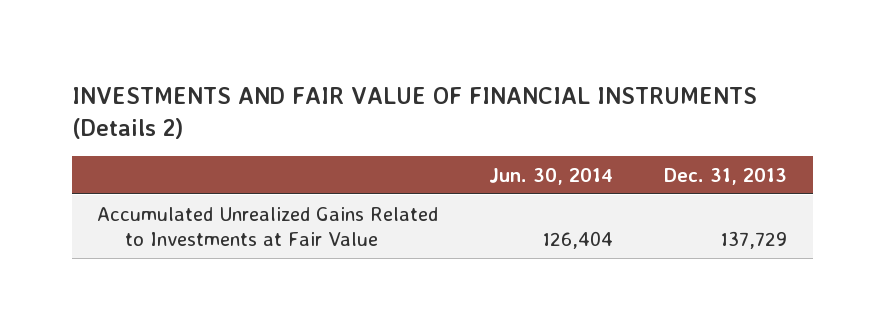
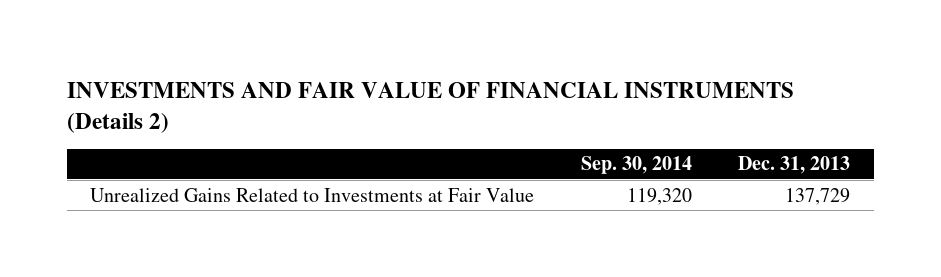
- | Jun. 30, 2014 | Dec. 31, 2013
+ | Sep. 30, 2014 | Dec. 31, 2013
- Accumulated Unrealized Gains Related to Investments at Fair Value | 126,404 | 137,729
+ Unrealized Gains Related to Investments at Fair Value | 119,320 | 137,729

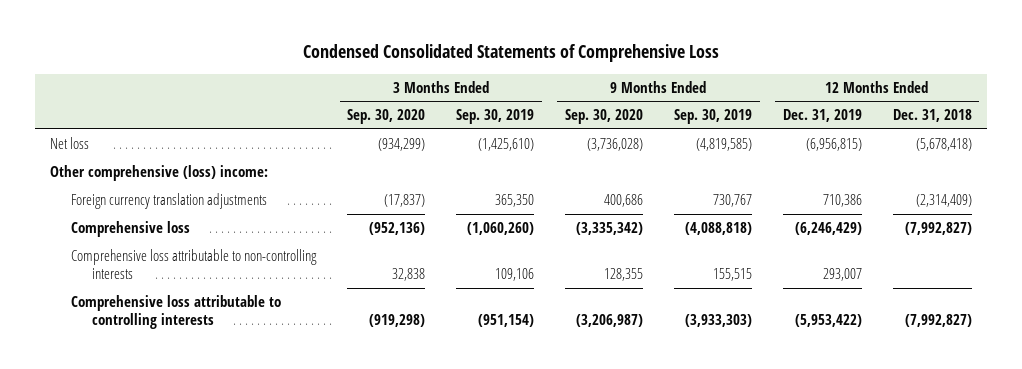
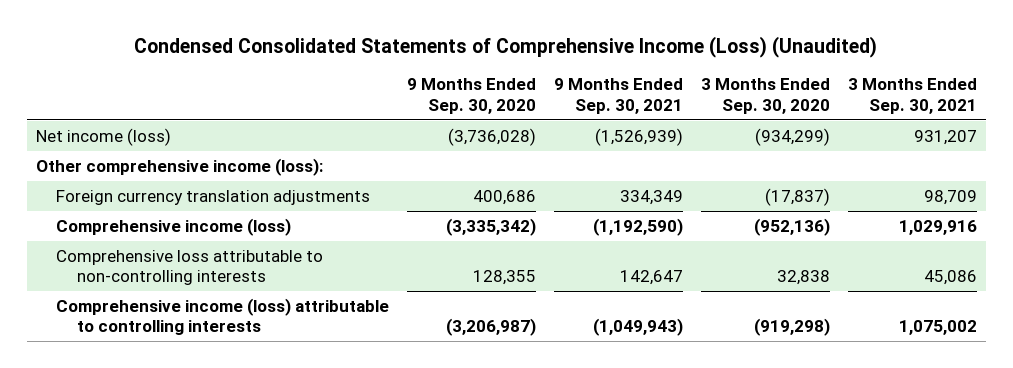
- Condensed Consolidated Statements of Comprehensive Loss
+ Condensed Consolidated Statements of Comprehensive Income (Loss) (Unaudited)
- | 3 Months Ended Sep. 30, 2020 | 3 Months Ended Sep. 30, 2019 | 9 Months Ended Sep. 30, 2020 | 9 Months Ended Sep. 30, 2019 | 12 Months Ended Dec. 31, 2019 | 12 Months Ended Dec. 31, 2018
+ | 9 Months Ended Sep. 30, 2020 | 9 Months Ended Sep. 30, 2021 | 3 Months Ended Sep. 30, 2020 | 3 Months Ended Sep. 30, 2021
- Net loss | (934,299) | (1,425,610) | (3,736,028) | (4,819,585) | (6,956,815) | (5,678,418)
- Other comprehensive (loss) income:
+ Net income (loss) | (3,736,028) | (1,526,939) | (934,299) | 931,207
+ Other comprehensive income (loss):
- Comprehensive loss | (952,136) | (1,060,260) | (3,335,342) | (4,088,818) | (6,246,429) | (7,992,827)
+ Comprehensive income (loss) | (3,335,342) | (1,192,590) | (952,136) | 1,029,916
- Comprehensive loss attributable to controlling interests | (919,298) | (951,154) | (3,206,987) | (3,933,303) | (5,953,422) | (7,992,827)
+ Comprehensive income (loss) attributable to controlling interests | (3,206,987) | (1,049,943) | (919,298) | 1,075,002

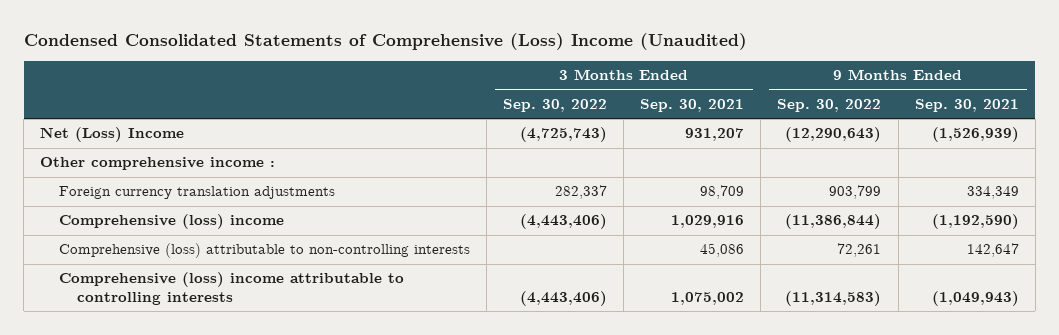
- Condensed Consolidated Statements of Comprehensive Income (Loss) (Unaudited)
+ Condensed Consolidated Statements of Comprehensive (Loss) Income (Unaudited)
- | 9 Months Ended Sep. 30, 2020 | 9 Months Ended Sep. 30, 2021 | 3 Months Ended Sep. 30, 2020 | 3 Months Ended Sep. 30, 2021
+ | 3 Months Ended Sep. 30, 2022 | 3 Months Ended Sep. 30, 2021 | 9 Months Ended Sep. 30, 2022 | 9 Months Ended Sep. 30, 2021
- Net income (loss) | (3,736,028) | (1,526,939) | (934,299) | 931,207
- Other comprehensive income (loss):
+ Net (Loss) Income | (4,725,743) | 931,207 | (12,290,643) | (1,526,939)
+ Other comprehensive income :
- Comprehensive income (loss) | (3,335,342) | (1,192,590) | (952,136) | 1,029,916
- Comprehensive loss attributable to non-controlling interests | 128,355 | 142,647 | 32,838 | 45,086
- Comprehensive income (loss) attributable to controlling interests | (3,206,987) | (1,049,943) | (919,298) | 1,075,002
+ Comprehensive (loss) income | (4,443,406) | 1,029,916 | (11,386,844) | (1,192,590)
+ Comprehensive (loss) attributable to non-controlling interests | | 45,086 | 72,261 | 142,647
+ Comprehensive (loss) income attributable to controlling interests | (4,443,406) | 1,075,002 | (11,314,583) | (1,049,943)

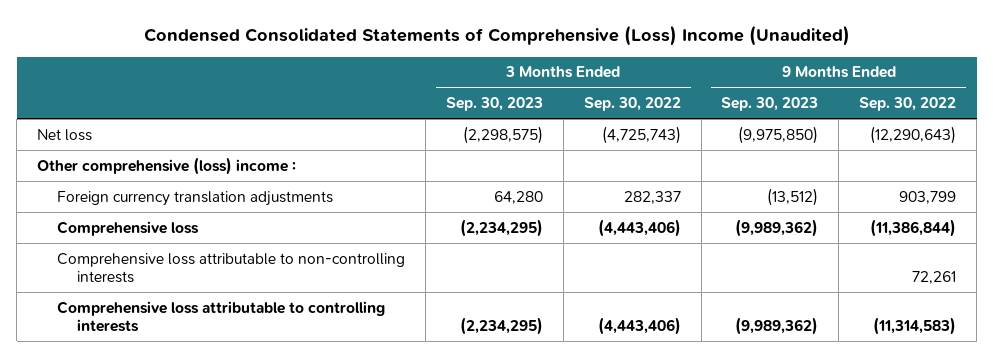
- | 3 Months Ended Sep. 30, 2022 | 3 Months Ended Sep. 30, 2021 | 9 Months Ended Sep. 30, 2022 | 9 Months Ended Sep. 30, 2021
+ | 3 Months Ended Sep. 30, 2023 | 3 Months Ended Sep. 30, 2022 | 9 Months Ended Sep. 30, 2023 | 9 Months Ended Sep. 30, 2022
- Net (Loss) Income | (4,725,743) | 931,207 | (12,290,643) | (1,526,939)
- Other comprehensive income :
+ Net loss | (2,298,575) | (4,725,743) | (9,975,850) | (12,290,643)
+ Other comprehensive (loss) income :
- Comprehensive (loss) income | (4,443,406) | 1,029,916 | (11,386,844) | (1,192,590)
- Comprehensive (loss) attributable to non-controlling interests | | 45,086 | 72,261 | 142,647
- Comprehensive (loss) income attributable to controlling interests | (4,443,406) | 1,075,002 | (11,314,583) | (1,049,943)
+ Comprehensive loss | (2,234,295) | (4,443,406) | (9,989,362) | (11,386,844)
+ Comprehensive loss attributable to non-controlling interests | | | | 72,261
+ Comprehensive loss attributable to controlling interests | (2,234,295) | (4,443,406) | (9,989,362) | (11,314,583)

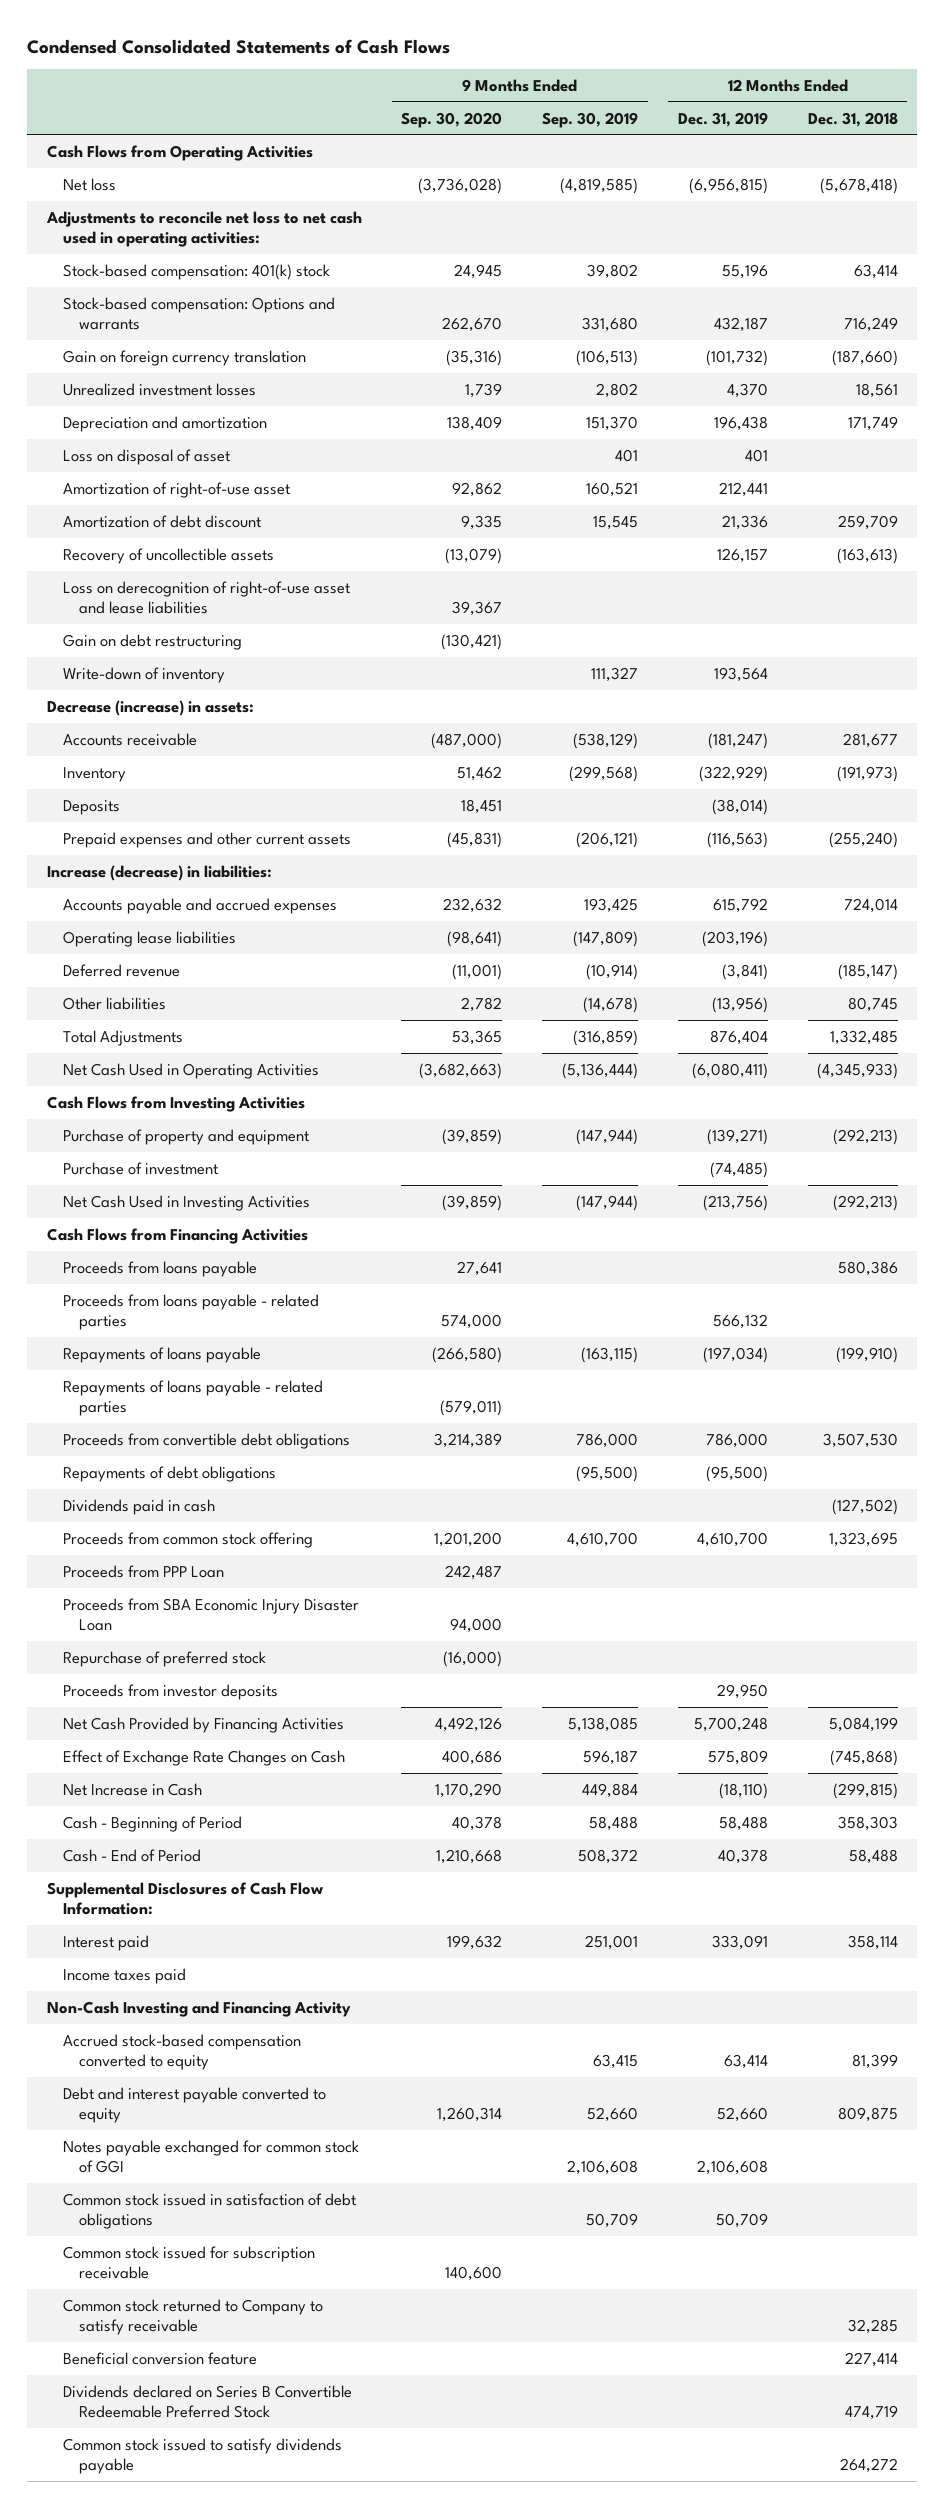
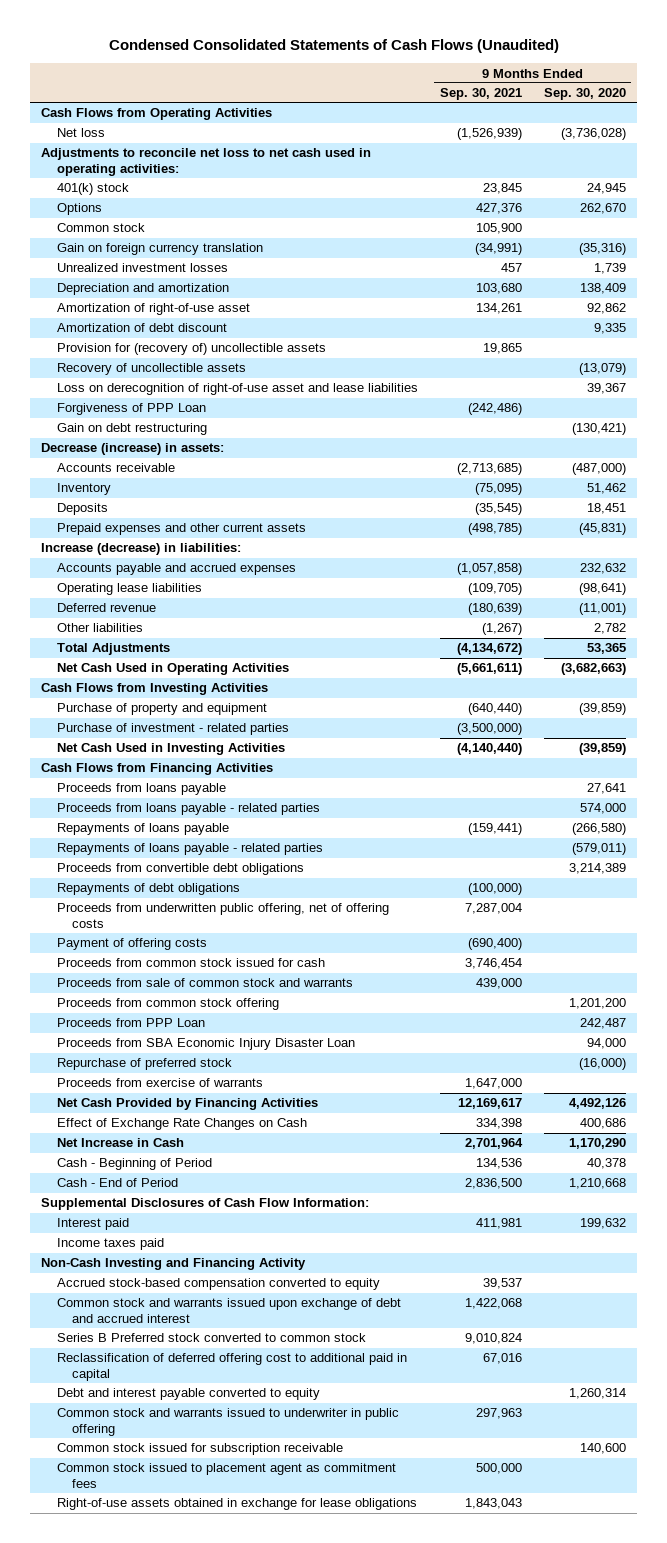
- Condensed Consolidated Statements of Cash Flows
+ Condensed Consolidated Statements of Cash Flows (Unaudited)
- | 9 Months Ended Sep. 30, 2020 | 9 Months Ended Sep. 30, 2019 | 12 Months Ended Dec. 31, 2019 | 12 Months Ended Dec. 31, 2018
+ | 9 Months Ended Sep. 30, 2021 | 9 Months Ended Sep. 30, 2020
- Stock-based compensation: 401(k) stock | 24,945 | 39,802 | 55,196 | 63,414
- Stock-based compensation: Options and warrants | 262,670 | 331,680 | 432,187 | 716,249
+ 401(k) stock | 23,845 | 24,945
+ Options | 427,376 | 262,670
+ Common stock | 105,900 |
- Loss on disposal of asset | | 401 | 401 |
+ Provision for (recovery of) uncollectible assets | 19,865 |
+ Forgiveness of PPP Loan | (242,486) |
- Write-down of inventory | | 111,327 | 193,564 |
- Purchase of investment | | | (74,485) |
+ Purchase of investment - related parties | (3,500,000) |
- Dividends paid in cash | | | | (127,502)
+ Proceeds from underwritten public offering, net of offering costs | 7,287,004 |
+ Payment of offering costs | (690,400) |
+ Proceeds from common stock issued for cash | 3,746,454 |
+ Proceeds from sale of common stock and warrants | 439,000 |
- Proceeds from investor deposits | | | 29,950 |
+ Proceeds from exercise of warrants | 1,647,000 |
+ Common stock and warrants issued upon exchange of debt and accrued interest | 1,422,068 |
+ Series B Preferred stock converted to common stock | 9,010,824 |
+ Reclassification of deferred offering cost to additional paid in capital | 67,016 |
- Notes payable exchanged for common stock of GGI | | 2,106,608 | 2,106,608 |
- Common stock issued in satisfaction of debt obligations | | 50,709 | 50,709 |
+ Common stock and warrants issued to underwriter in public offering | 297,963 |
- Common stock returned to Company to satisfy receivable | | | | 32,285
- Beneficial conversion feature | | | | 227,414
- Dividends declared on Series B Convertible Redeemable Preferred Stock | | | | 474,719
- Common stock issued to satisfy dividends payable | | | | 264,272
+ Common stock issued to placement agent as commitment fees | 500,000 |
+ Right-of-use assets obtained in exchange for lease obligations | 1,843,043 |

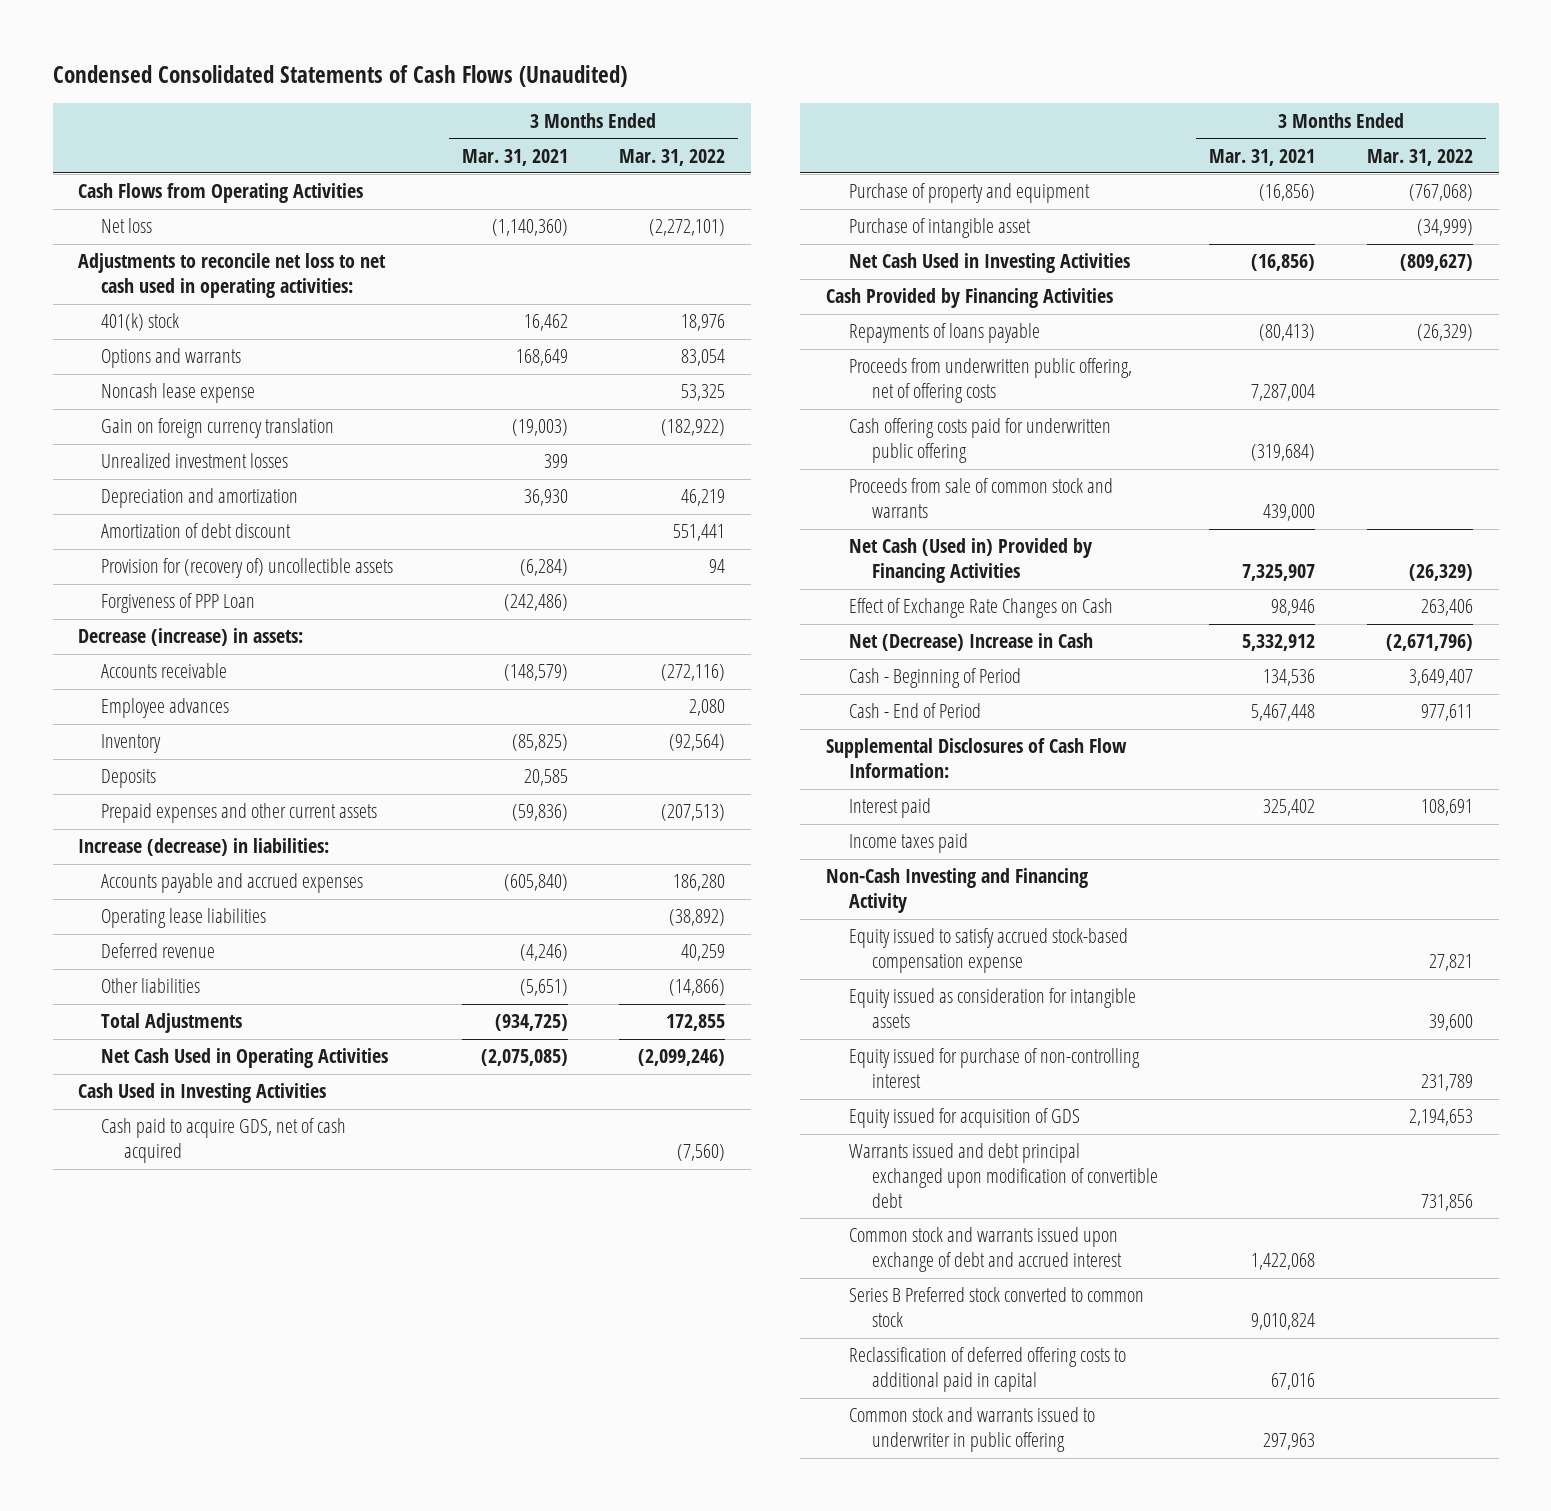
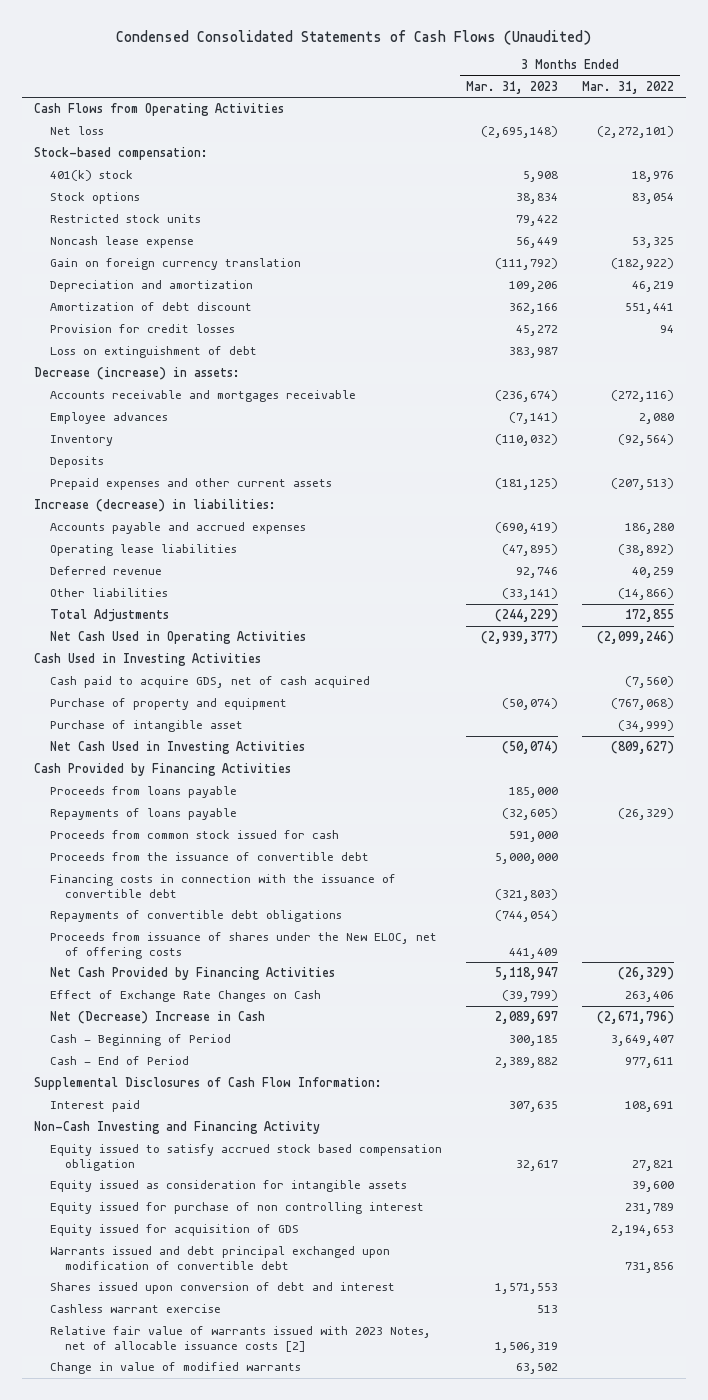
- | 3 Months Ended Mar. 31, 2021 | 3 Months Ended Mar. 31, 2022
+ | 3 Months Ended Mar. 31, 2023 | 3 Months Ended Mar. 31, 2022
- Adjustments to reconcile net loss to net cash used in operating activities:
+ Stock-based compensation:
- Options and warrants | 168,649 | 83,054
+ Stock options | 38,834 | 83,054
+ Restricted stock units | 79,422 |
- Unrealized investment losses | 399 |
- Provision for (recovery of) uncollectible assets | (6,284) | 94
- Forgiveness of PPP Loan | (242,486) |
+ Provision for credit losses | 45,272 | 94
+ Loss on extinguishment of debt | 383,987 |
- Accounts receivable | (148,579) | (272,116)
+ Accounts receivable and mortgages receivable | (236,674) | (272,116)
+ Proceeds from loans payable | 185,000 |
- Proceeds from underwritten public offering, net of offering costs | 7,287,004 |
- Cash offering costs paid for underwritten public offering | (319,684) |
- Proceeds from sale of common stock and warrants | 439,000 |
- Net Cash (Used in) Provided by Financing Activities | 7,325,907 | (26,329)
+ Proceeds from common stock issued for cash | 591,000 |
+ Proceeds from the issuance of convertible debt | 5,000,000 |
+ Financing costs in connection with the issuance of convertible debt | (321,803) |
+ Repayments of convertible debt obligations | (744,054) |
+ Proceeds from issuance of shares under the New ELOC, net of offering costs | 441,409 |
+ Net Cash Provided by Financing Activities | 5,118,947 | (26,329)
- Income taxes paid
- Equity issued to satisfy accrued stock-based compensation expense | | 27,821
+ Equity issued to satisfy accrued stock based compensation obligation | 32,617 | 27,821
- Equity issued for purchase of non-controlling interest | | 231,789
+ Equity issued for purchase of non controlling interest | | 231,789
- Common stock and warrants issued upon exchange of debt and accrued interest | 1,422,068 |
- Series B Preferred stock converted to common stock | 9,010,824 |
- Reclassification of deferred offering costs to additional paid in capital | 67,016 |
- Common stock and warrants issued to underwriter in public offering | 297,963 |
+ Shares issued upon conversion of debt and interest | 1,571,553 |
+ Cashless warrant exercise | 513 |
+ Relative fair value of warrants issued with 2023 Notes, net of allocable issuance costs [2] | 1,506,319 |
+ Change in value of modified warrants | 63,502 |

